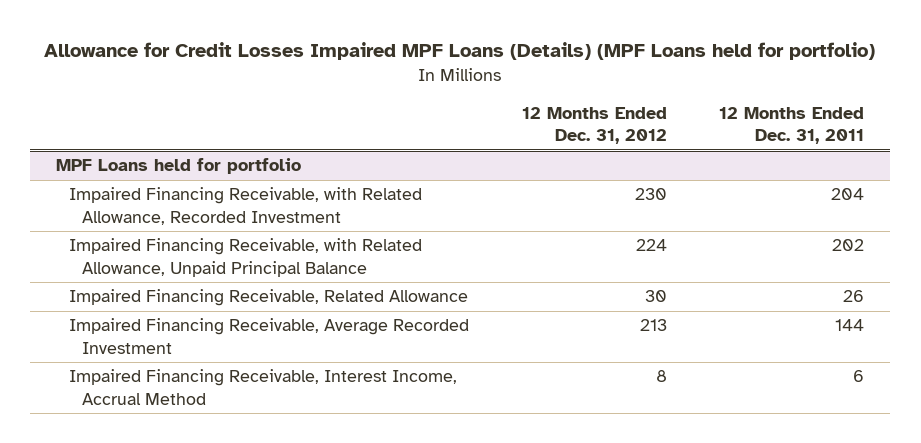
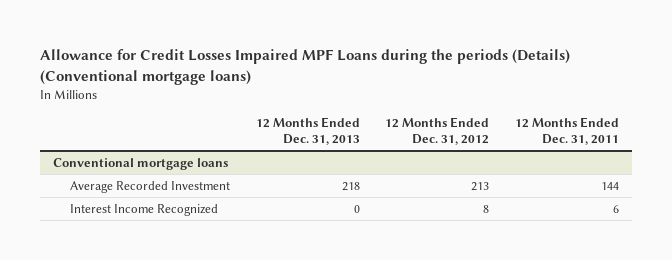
- Allowance for Credit Losses Impaired MPF Loans (Details) (MPF Loans held for portfolio)
+ Allowance for Credit Losses Impaired MPF Loans during the periods (Details) (Conventional mortgage loans)
- | 12 Months Ended Dec. 31, 2012 | 12 Months Ended Dec. 31, 2011
+ | 12 Months Ended Dec. 31, 2013 | 12 Months Ended Dec. 31, 2012 | 12 Months Ended Dec. 31, 2011
- MPF Loans held for portfolio
- Impaired Financing Receivable, with Related Allowance, Recorded Investment | 230 | 204
- Impaired Financing Receivable, with Related Allowance, Unpaid Principal Balance | 224 | 202
- Impaired Financing Receivable, Related Allowance | 30 | 26
- Impaired Financing Receivable, Average Recorded Investment | 213 | 144
- Impaired Financing Receivable, Interest Income, Accrual Method | 8 | 6
+ Conventional mortgage loans
+ Average Recorded Investment | 218 | 213 | 144
+ Interest Income Recognized | 0 | 8 | 6

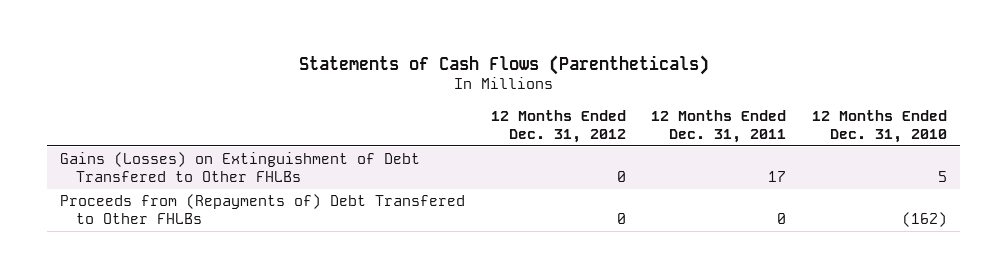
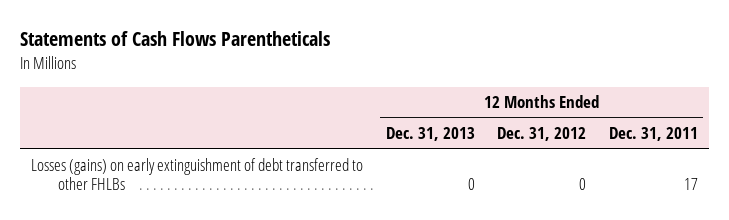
- Statements of Cash Flows (Parentheticals)
+ Statements of Cash Flows Parentheticals
- | 12 Months Ended Dec. 31, 2012 | 12 Months Ended Dec. 31, 2011 | 12 Months Ended Dec. 31, 2010
+ | 12 Months Ended Dec. 31, 2013 | 12 Months Ended Dec. 31, 2012 | 12 Months Ended Dec. 31, 2011
- Gains (Losses) on Extinguishment of Debt Transfered to Other FHLBs | 0 | 17 | 5
- Proceeds from (Repayments of) Debt Transfered to Other FHLBs | 0 | 0 | (162)
+ Losses (gains) on early extinguishment of debt transferred to other FHLBs | 0 | 0 | 17

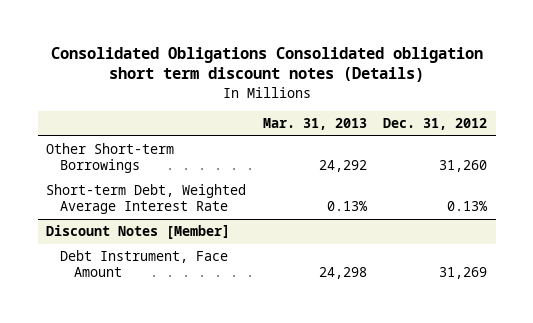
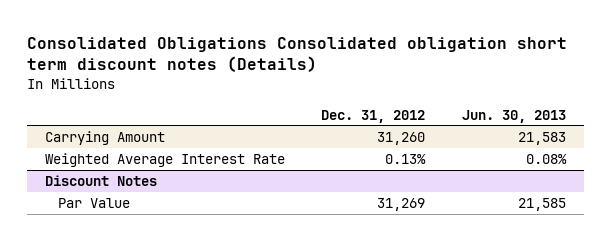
- | Mar. 31, 2013 | Dec. 31, 2012
+ | Dec. 31, 2012 | Jun. 30, 2013
- Other Short-term Borrowings | 24,292 | 31,260
- Short-term Debt, Weighted Average Interest Rate | 0.13% | 0.13%
- Discount Notes [Member]
- Debt Instrument, Face Amount | 24,298 | 31,269
+ Carrying Amount | 31,260 | 21,583
+ Weighted Average Interest Rate | 0.13% | 0.08%
+ Discount Notes
+ Par Value | 31,269 | 21,585

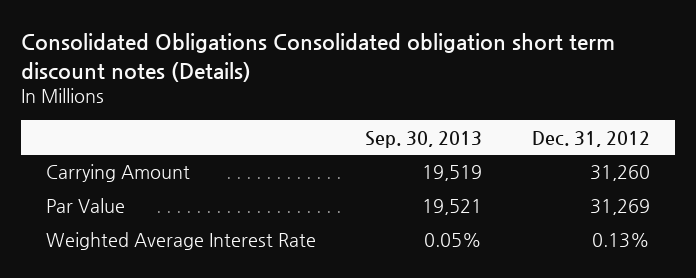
- | Dec. 31, 2012 | Jun. 30, 2013
+ | Sep. 30, 2013 | Dec. 31, 2012
- Discount Notes
moved down: Weighted Average Interest Rate | 0.05% | 0.13%

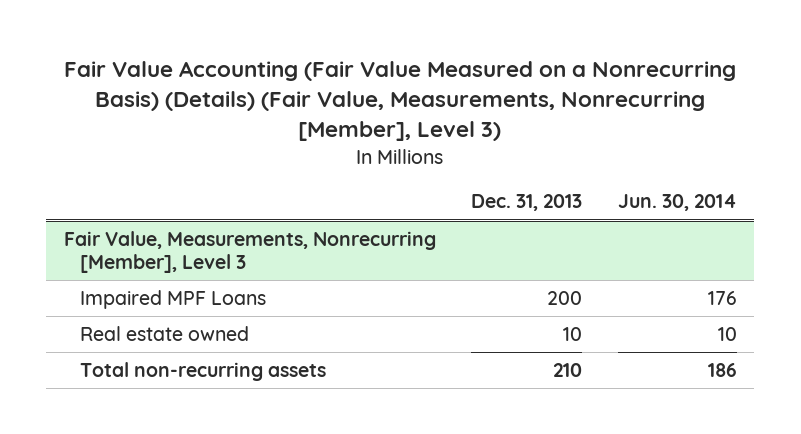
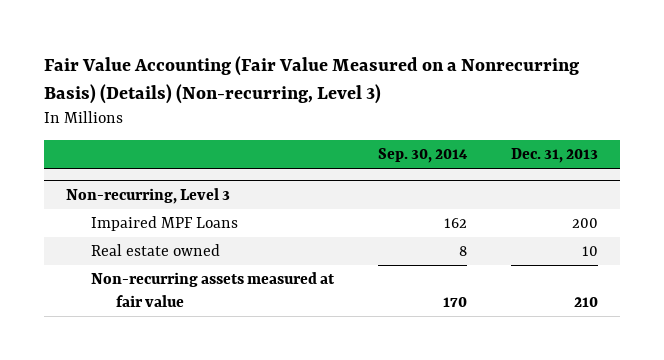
- Fair Value Accounting (Fair Value Measured on a Nonrecurring Basis) (Details) (Fair Value, Measurements, Nonrecurring [Member], Level 3)
+ Fair Value Accounting (Fair Value Measured on a Nonrecurring Basis) (Details) (Non-recurring, Level 3)
- | Dec. 31, 2013 | Jun. 30, 2014
+ | Sep. 30, 2014 | Dec. 31, 2013
- Fair Value, Measurements, Nonrecurring [Member], Level 3
+ Non-recurring, Level 3
- Total non-recurring assets | 210 | 186
+ Non-recurring assets measured at fair value | 170 | 210

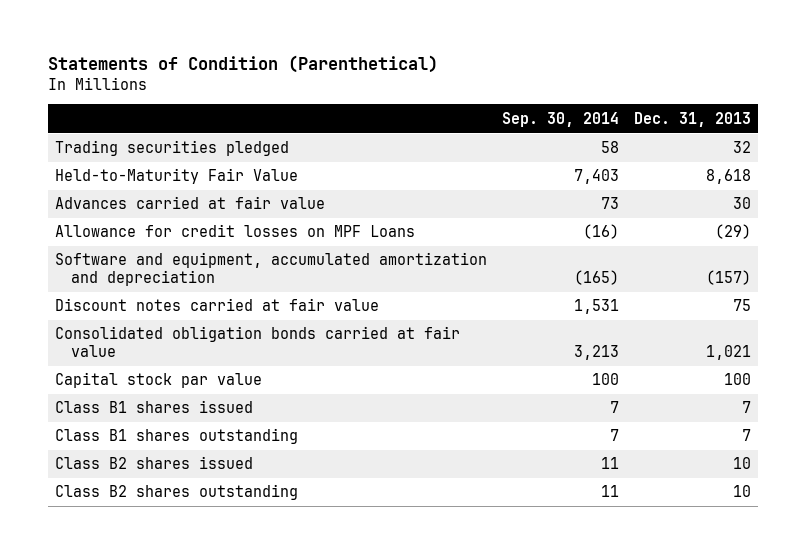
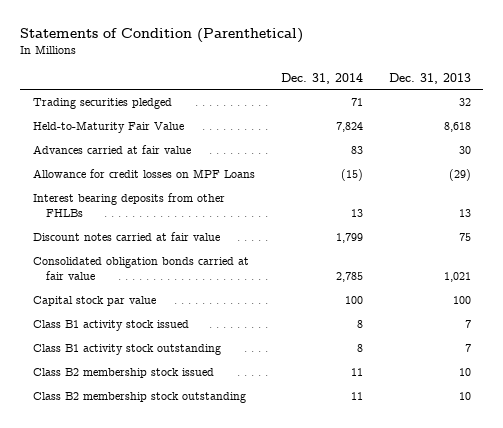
- | Sep. 30, 2014 | Dec. 31, 2013
+ | Dec. 31, 2014 | Dec. 31, 2013
- Software and equipment, accumulated amortization and depreciation | (165) | (157)
+ Interest bearing deposits from other FHLBs | 13 | 13
- Class B1 shares issued | 7 | 7
- Class B1 shares outstanding | 7 | 7
- Class B2 shares issued | 11 | 10
- Class B2 shares outstanding | 11 | 10
+ Class B1 activity stock issued | 8 | 7
+ Class B1 activity stock outstanding | 8 | 7
+ Class B2 membership stock issued | 11 | 10
+ Class B2 membership stock outstanding | 11 | 10

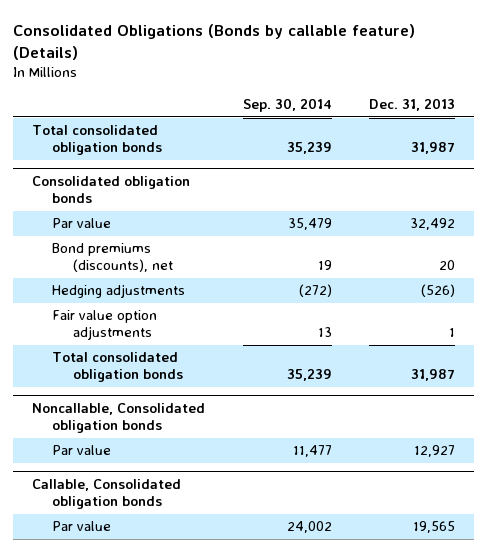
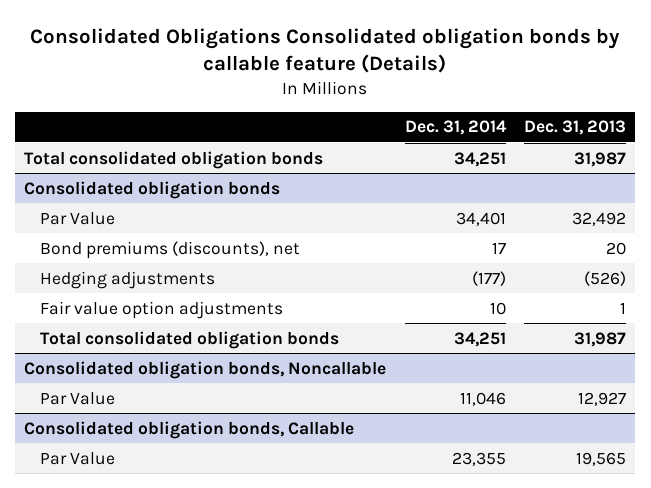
- Consolidated Obligations (Bonds by callable feature) (Details)
+ Consolidated Obligations Consolidated obligation bonds by callable feature (Details)
- | Sep. 30, 2014 | Dec. 31, 2013
+ | Dec. 31, 2014 | Dec. 31, 2013
@ Consolidated obligation bonds
- Par value | 35,479 | 32,492
+ Par Value | 34,401 | 32,492
- Noncallable, Consolidated obligation bonds
- Par value | 11,477 | 12,927
- Callable, Consolidated obligation bonds
- Par value | 24,002 | 19,565
+ Consolidated obligation bonds, Noncallable
+ Par Value | 11,046 | 12,927
+ Consolidated obligation bonds, Callable
+ Par Value | 23,355 | 19,565

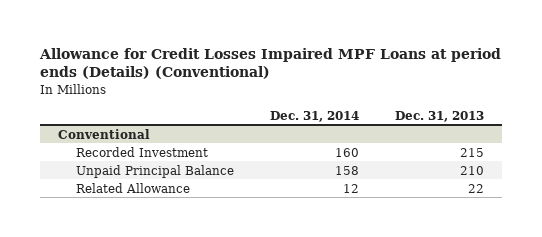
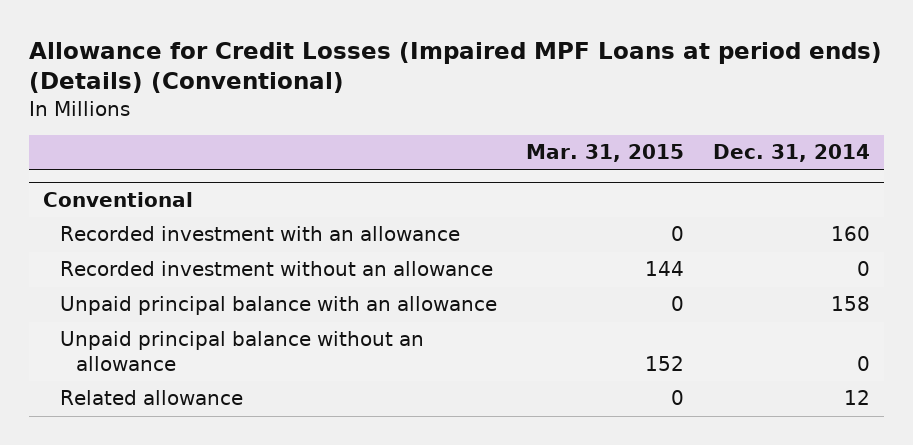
- Allowance for Credit Losses Impaired MPF Loans at period ends (Details) (Conventional)
+ Allowance for Credit Losses (Impaired MPF Loans at period ends) (Details) (Conventional)
- | Dec. 31, 2014 | Dec. 31, 2013
+ | Mar. 31, 2015 | Dec. 31, 2014
@ Conventional
- Recorded Investment | 160 | 215
- Unpaid Principal Balance | 158 | 210
- Related Allowance | 12 | 22
+ Recorded investment with an allowance | 0 | 160
+ Recorded investment without an allowance | 144 | 0
+ Unpaid principal balance with an allowance | 0 | 158
+ Unpaid principal balance without an allowance | 152 | 0
+ Related allowance | 0 | 12

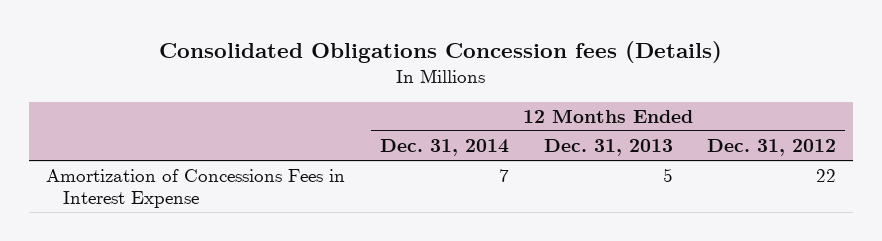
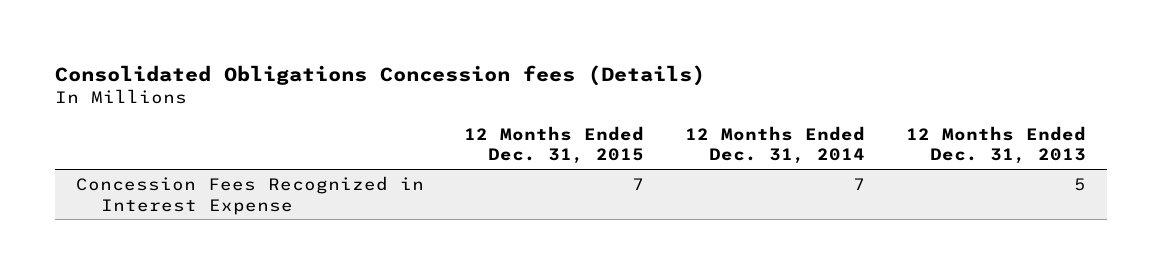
- | 12 Months Ended Dec. 31, 2014 | 12 Months Ended Dec. 31, 2013 | 12 Months Ended Dec. 31, 2012
+ | 12 Months Ended Dec. 31, 2015 | 12 Months Ended Dec. 31, 2014 | 12 Months Ended Dec. 31, 2013
- Amortization of Concessions Fees in Interest Expense | 7 | 5 | 22
+ Concession Fees Recognized in Interest Expense | 7 | 7 | 5

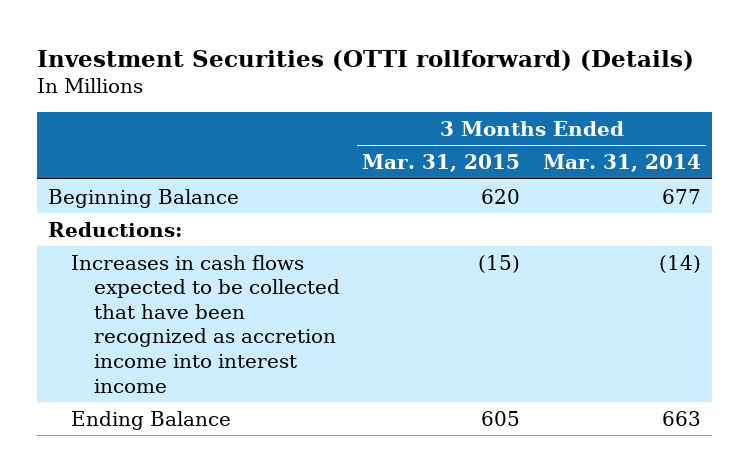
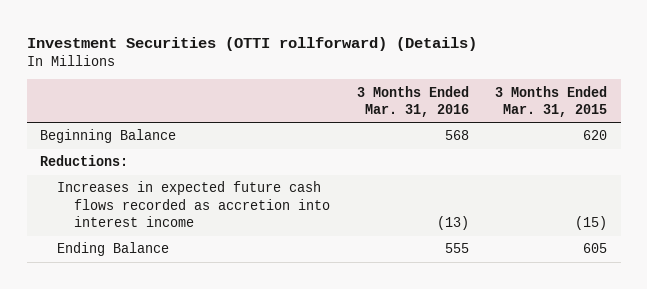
- | 3 Months Ended Mar. 31, 2015 | 3 Months Ended Mar. 31, 2014
+ | 3 Months Ended Mar. 31, 2016 | 3 Months Ended Mar. 31, 2015
- Increases in cash flows expected to be collected that have been recognized as accretion income into interest income | (15) | (14)
+ Increases in expected future cash flows recorded as accretion into interest income | (13) | (15)

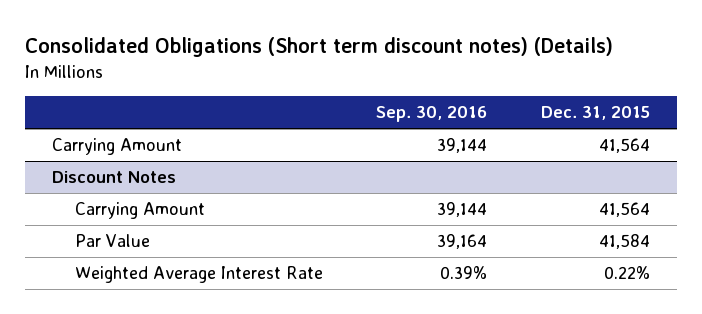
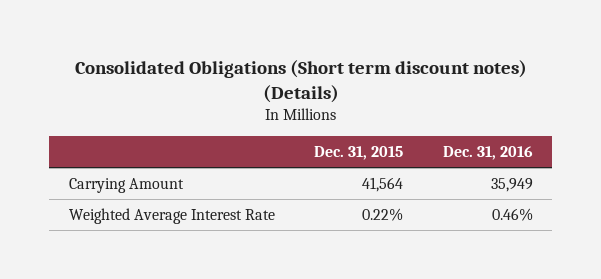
- | Sep. 30, 2016 | Dec. 31, 2015
+ | Dec. 31, 2015 | Dec. 31, 2016
- Discount Notes
- Carrying Amount | 39,144 | 41,564
- Par Value | 39,164 | 41,584

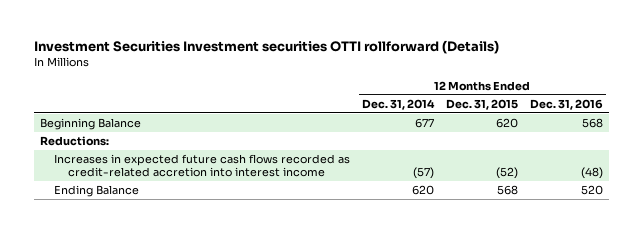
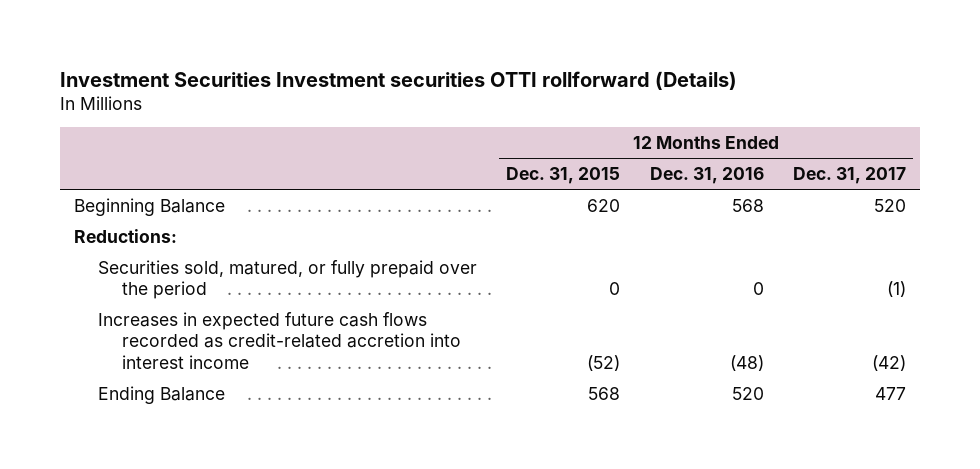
- | 12 Months Ended Dec. 31, 2014 | 12 Months Ended Dec. 31, 2015 | 12 Months Ended Dec. 31, 2016
+ | 12 Months Ended Dec. 31, 2015 | 12 Months Ended Dec. 31, 2016 | 12 Months Ended Dec. 31, 2017
+ Securities sold, matured, or fully prepaid over the period | 0 | 0 | (1)

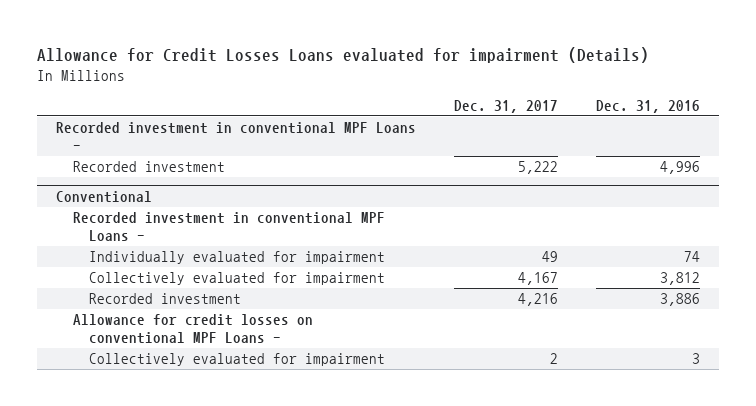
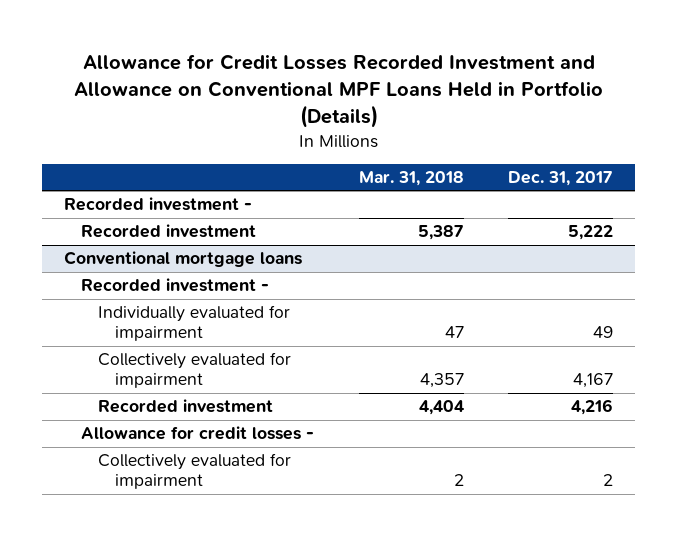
- Allowance for Credit Losses Loans evaluated for impairment (Details)
+ Allowance for Credit Losses Recorded Investment and Allowance on Conventional MPF Loans Held in Portfolio (Details)
- | Dec. 31, 2017 | Dec. 31, 2016
+ | Mar. 31, 2018 | Dec. 31, 2017
- Recorded investment in conventional MPF Loans -
+ Recorded investment -
- Conventional
- Recorded investment in conventional MPF Loans -
+ Conventional mortgage loans
+ Recorded investment -
- Allowance for credit losses on conventional MPF Loans -
+ Allowance for credit losses -

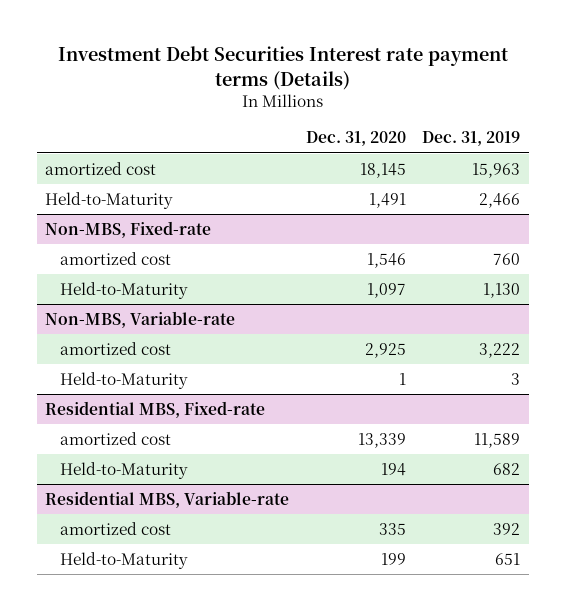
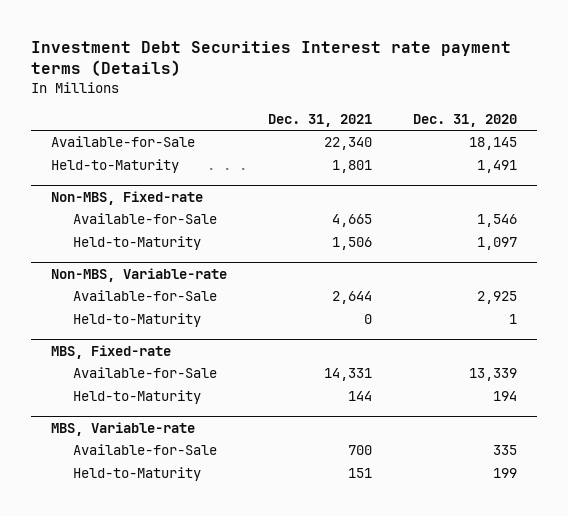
- | Dec. 31, 2020 | Dec. 31, 2019
+ | Dec. 31, 2021 | Dec. 31, 2020
- amortized cost | 18,145 | 15,963
+ Available-for-Sale | 22,340 | 18,145
@ Non-MBS, Fixed-rate
- amortized cost | 1,546 | 760
+ Available-for-Sale | 4,665 | 1,546
@ Non-MBS, Variable-rate
- amortized cost | 2,925 | 3,222
+ Available-for-Sale | 2,644 | 2,925
- Residential MBS, Fixed-rate
- amortized cost | 13,339 | 11,589
+ MBS, Fixed-rate
+ Available-for-Sale | 14,331 | 13,339
- Residential MBS, Variable-rate
- amortized cost | 335 | 392
+ MBS, Variable-rate
+ Available-for-Sale | 700 | 335

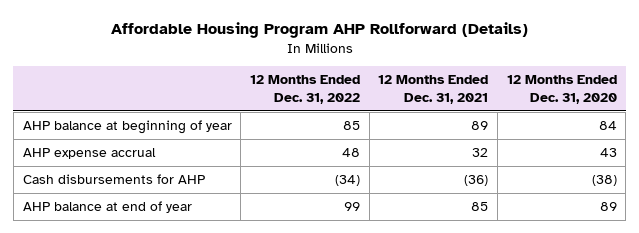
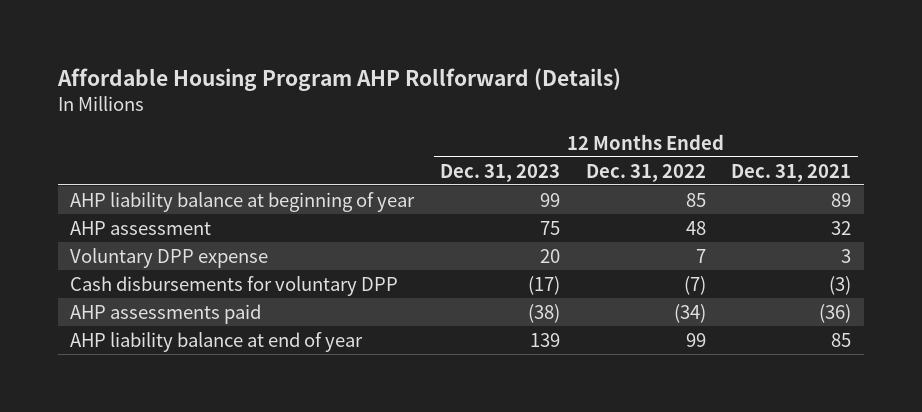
- | 12 Months Ended Dec. 31, 2022 | 12 Months Ended Dec. 31, 2021 | 12 Months Ended Dec. 31, 2020
+ | 12 Months Ended Dec. 31, 2023 | 12 Months Ended Dec. 31, 2022 | 12 Months Ended Dec. 31, 2021
- AHP balance at beginning of year | 85 | 89 | 84
- AHP expense accrual | 48 | 32 | 43
- Cash disbursements for AHP | (34) | (36) | (38)
- AHP balance at end of year | 99 | 85 | 89
+ AHP liability balance at beginning of year | 99 | 85 | 89
+ AHP assessment | 75 | 48 | 32
+ Voluntary DPP expense | 20 | 7 | 3
+ Cash disbursements for voluntary DPP | (17) | (7) | (3)
+ AHP assessments paid | (38) | (34) | (36)
+ AHP liability balance at end of year | 139 | 99 | 85

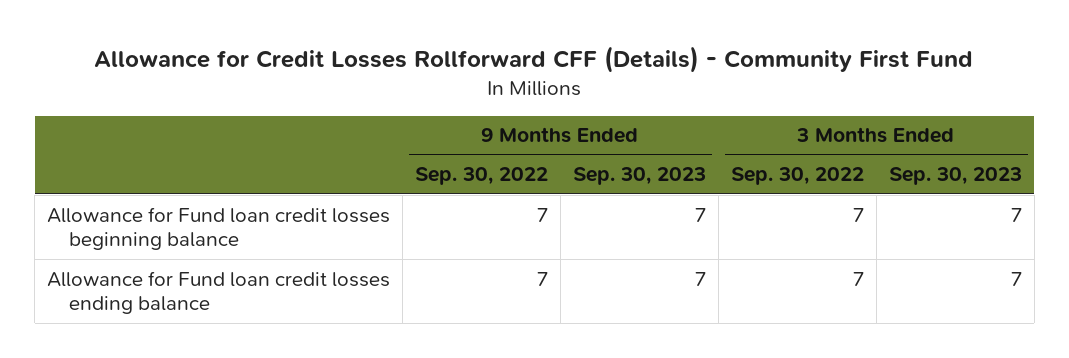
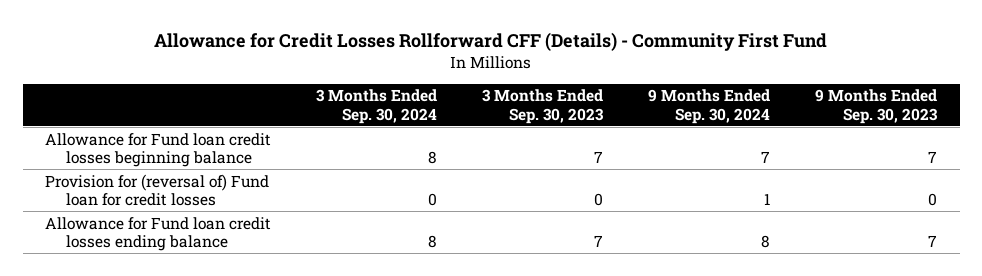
- | 9 Months Ended Sep. 30, 2022 | 9 Months Ended Sep. 30, 2023 | 3 Months Ended Sep. 30, 2022 | 3 Months Ended Sep. 30, 2023
+ | 3 Months Ended Sep. 30, 2024 | 3 Months Ended Sep. 30, 2023 | 9 Months Ended Sep. 30, 2024 | 9 Months Ended Sep. 30, 2023
+ Provision for (reversal of) Fund loan for credit losses | 0 | 0 | 1 | 0

